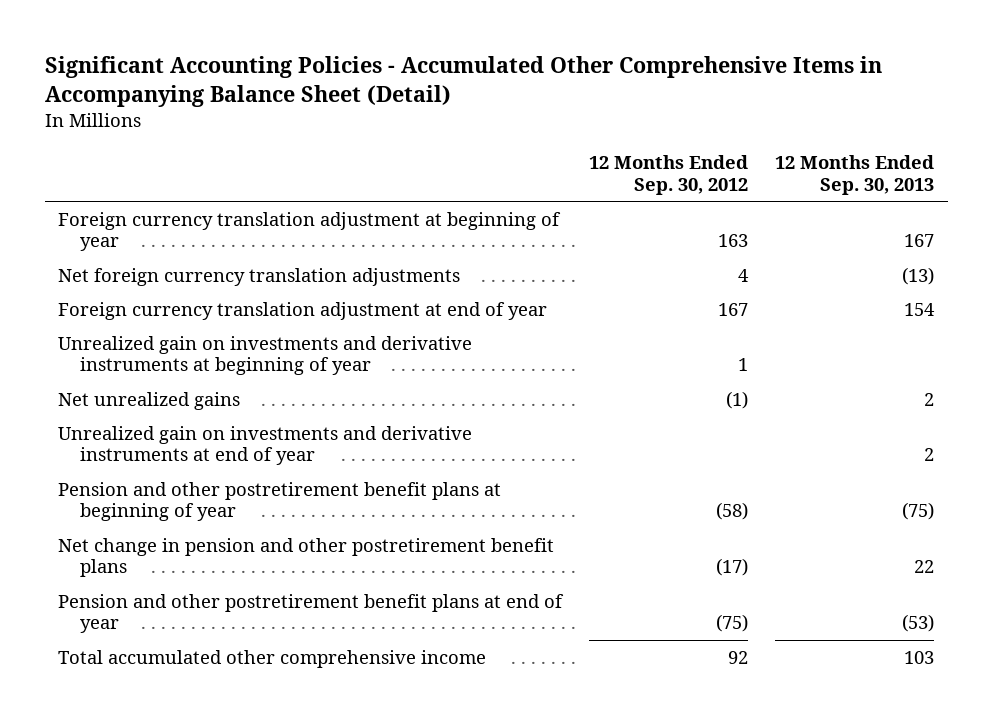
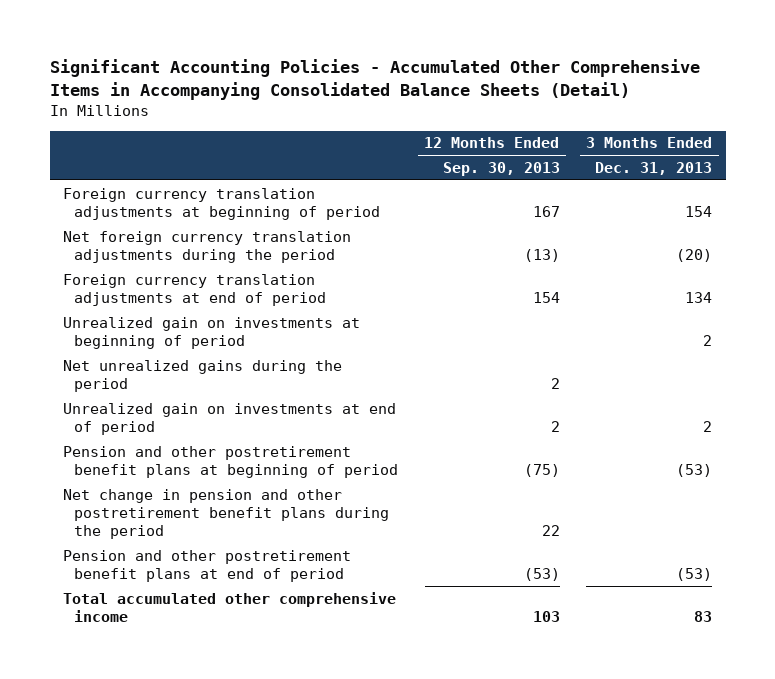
- Significant Accounting Policies - Accumulated Other Comprehensive Items in Accompanying Balance Sheet (Detail)
+ Significant Accounting Policies - Accumulated Other Comprehensive Items in Accompanying Consolidated Balance Sheets (Detail)
- | 12 Months Ended Sep. 30, 2012 | 12 Months Ended Sep. 30, 2013
+ | 12 Months Ended Sep. 30, 2013 | 3 Months Ended Dec. 31, 2013
- Foreign currency translation adjustment at beginning of year | 163 | 167
- Net foreign currency translation adjustments | 4 | (13)
- Foreign currency translation adjustment at end of year | 167 | 154
- Unrealized gain on investments and derivative instruments at beginning of year | 1 |
- Net unrealized gains | (1) | 2
- Unrealized gain on investments and derivative instruments at end of year | | 2
- Pension and other postretirement benefit plans at beginning of year | (58) | (75)
- Net change in pension and other postretirement benefit plans | (17) | 22
- Pension and other postretirement benefit plans at end of year | (75) | (53)
+ Foreign currency translation adjustments at beginning of period | 167 | 154
+ Net foreign currency translation adjustments during the period | (13) | (20)
+ Foreign currency translation adjustments at end of period | 154 | 134
+ Unrealized gain on investments at beginning of period | | 2
+ Net unrealized gains during the period | 2 |
+ Unrealized gain on investments at end of period | 2 | 2
+ Pension and other postretirement benefit plans at beginning of period | (75) | (53)
+ Net change in pension and other postretirement benefit plans during the period | 22 |
+ Pension and other postretirement benefit plans at end of period | (53) | (53)

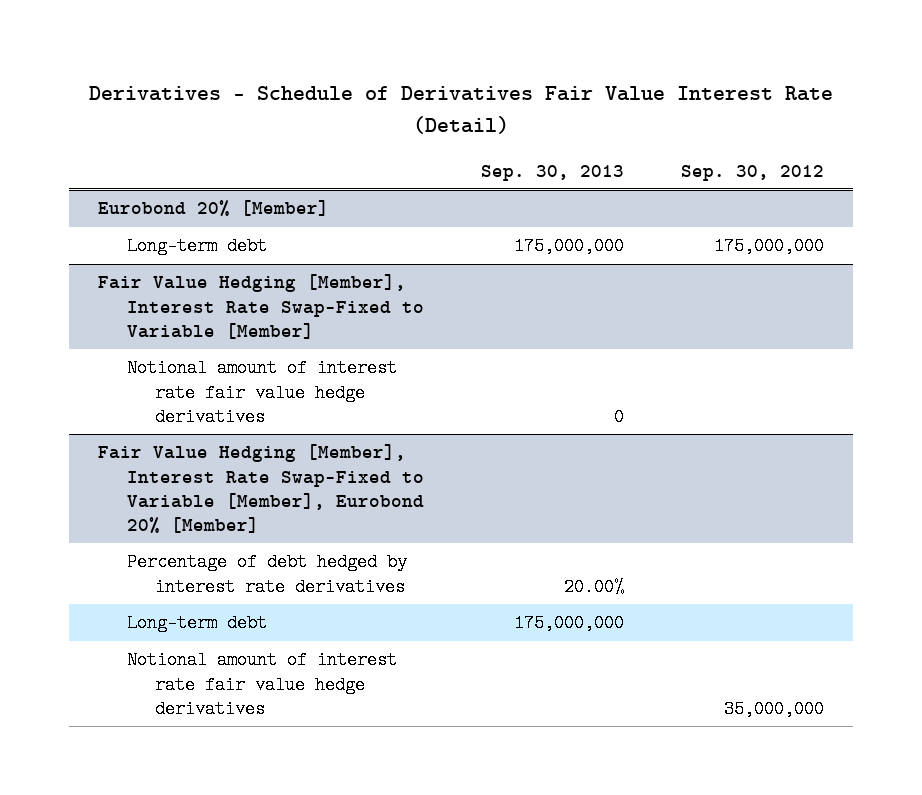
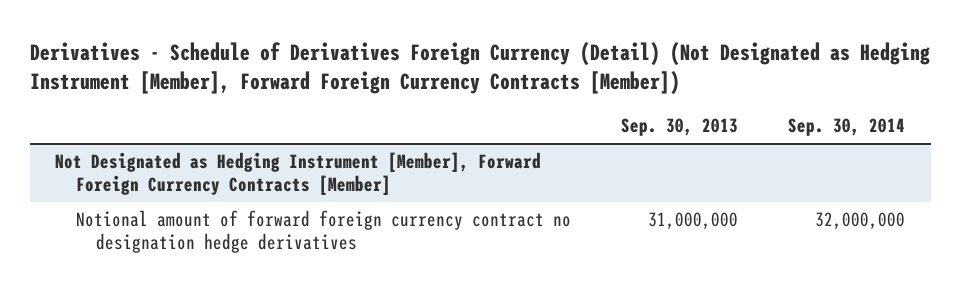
- Derivatives - Schedule of Derivatives Fair Value Interest Rate (Detail)
+ Derivatives - Schedule of Derivatives Foreign Currency (Detail) (Not Designated as Hedging Instrument [Member], Forward Foreign Currency Contracts [Member])
- | Sep. 30, 2013 | Sep. 30, 2012
+ | Sep. 30, 2013 | Sep. 30, 2014
- Eurobond 20% [Member]
- Long-term debt | 175,000,000 | 175,000,000
- Fair Value Hedging [Member], Interest Rate Swap-Fixed to Variable [Member]
- Notional amount of interest rate fair value hedge derivatives | 0 |
- Fair Value Hedging [Member], Interest Rate Swap-Fixed to Variable [Member], Eurobond 20% [Member]
- Percentage of debt hedged by interest rate derivatives | 20.00% |
- Long-term debt | 175,000,000 |
- Notional amount of interest rate fair value hedge derivatives | | 35,000,000
+ Not Designated as Hedging Instrument [Member], Forward Foreign Currency Contracts [Member]
+ Notional amount of forward foreign currency contract no designation hedge derivatives | 31,000,000 | 32,000,000

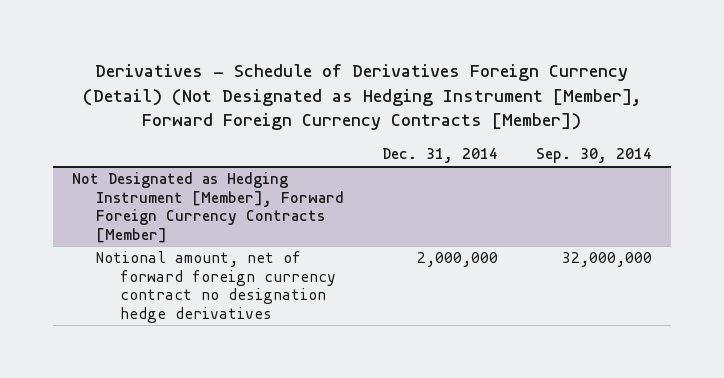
- | Sep. 30, 2013 | Sep. 30, 2014
+ | Dec. 31, 2014 | Sep. 30, 2014
@ Not Designated as Hedging Instrument [Member], Forward Foreign Currency Contracts [Member]
- Notional amount of forward foreign currency contract no designation hedge derivatives | 31,000,000 | 32,000,000
+ Notional amount, net of forward foreign currency contract no designation hedge derivatives | 2,000,000 | 32,000,000

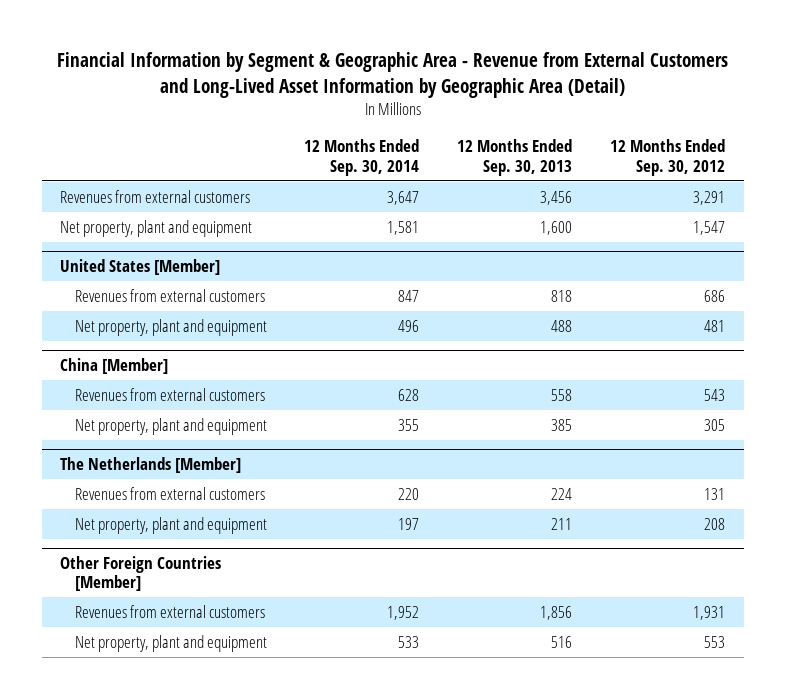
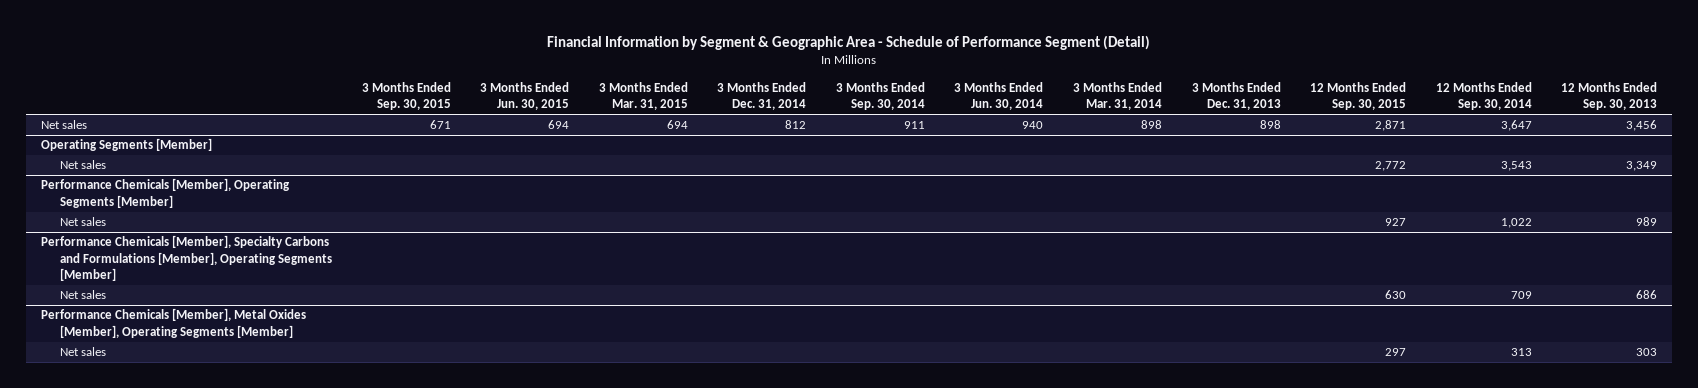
- Financial Information by Segment & Geographic Area - Revenue from External Customers and Long-Lived Asset Information by Geographic Area (Detail)
+ Financial Information by Segment & Geographic Area - Schedule of Performance Segment (Detail)
- | 12 Months Ended Sep. 30, 2014 | 12 Months Ended Sep. 30, 2013 | 12 Months Ended Sep. 30, 2012
+ | 3 Months Ended Sep. 30, 2015 | 3 Months Ended Jun. 30, 2015 | 3 Months Ended Mar. 31, 2015 | 3 Months Ended Dec. 31, 2014 | 3 Months Ended Sep. 30, 2014 | 3 Months Ended Jun. 30, 2014 | 3 Months Ended Mar. 31, 2014 | 3 Months Ended Dec. 31, 2013 | 12 Months Ended Sep. 30, 2015 | 12 Months Ended Sep. 30, 2014 | 12 Months Ended Sep. 30, 2013
- Revenues from external customers | 3,647 | 3,456 | 3,291
- Net property, plant and equipment | 1,581 | 1,600 | 1,547
- United States [Member]
- Revenues from external customers | 847 | 818 | 686
- Net property, plant and equipment | 496 | 488 | 481
- China [Member]
- Revenues from external customers | 628 | 558 | 543
- Net property, plant and equipment | 355 | 385 | 305
- The Netherlands [Member]
- Revenues from external customers | 220 | 224 | 131
- Net property, plant and equipment | 197 | 211 | 208
- Other Foreign Countries [Member]
- Revenues from external customers | 1,952 | 1,856 | 1,931
- Net property, plant and equipment | 533 | 516 | 553
+ Net sales | 671 | 694 | 694 | 812 | 911 | 940 | 898 | 898 | 2,871 | 3,647 | 3,456
+ Operating Segments [Member]
+ Net sales | | | | | | | | | 2,772 | 3,543 | 3,349
+ Performance Chemicals [Member], Operating Segments [Member]
+ Net sales | | | | | | | | | 927 | 1,022 | 989
+ Performance Chemicals [Member], Specialty Carbons and Formulations [Member], Operating Segments [Member]
+ Net sales | | | | | | | | | 630 | 709 | 686
+ Performance Chemicals [Member], Metal Oxides [Member], Operating Segments [Member]
+ Net sales | | | | | | | | | 297 | 313 | 303

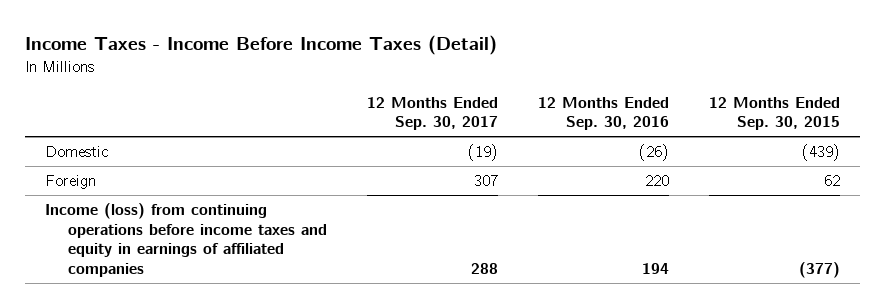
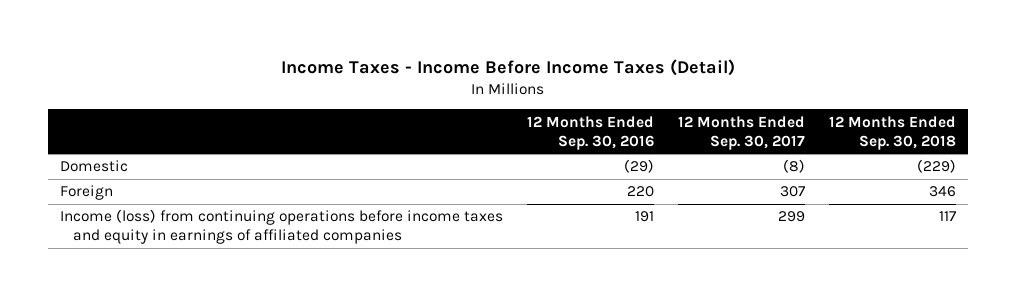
- | 12 Months Ended Sep. 30, 2017 | 12 Months Ended Sep. 30, 2016 | 12 Months Ended Sep. 30, 2015
+ | 12 Months Ended Sep. 30, 2016 | 12 Months Ended Sep. 30, 2017 | 12 Months Ended Sep. 30, 2018
- Domestic | (19) | (26) | (439)
+ Domestic | (29) | (8) | (229)
- Income (loss) from continuing operations before income taxes and equity in earnings of affiliated companies | 288 | 194 | (377)
+ Income (loss) from continuing operations before income taxes and equity in earnings of affiliated companies | 191 | 299 | 117

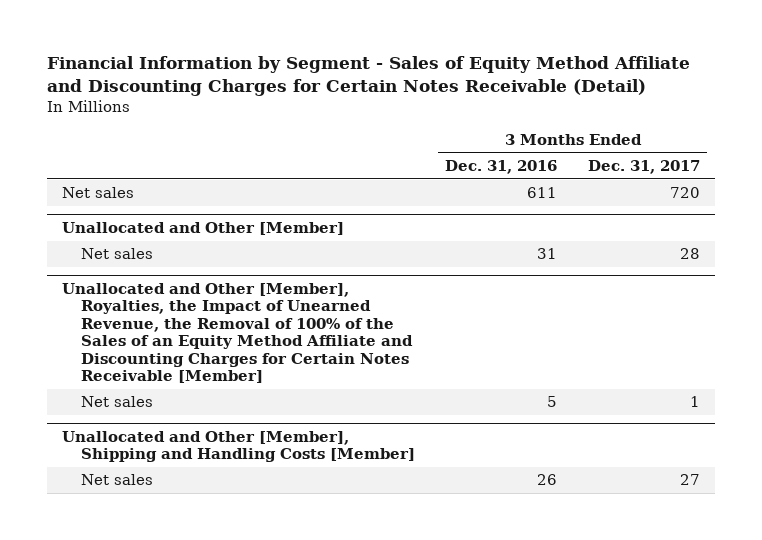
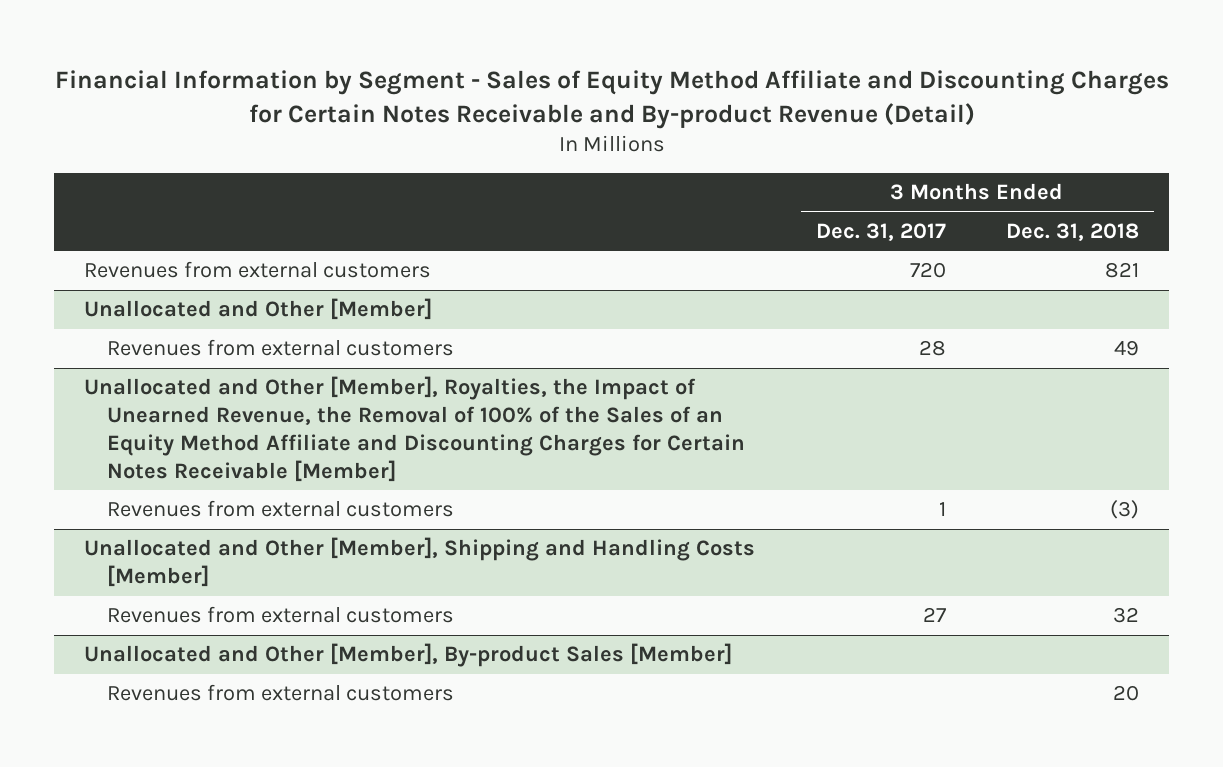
- Financial Information by Segment - Sales of Equity Method Affiliate and Discounting Charges for Certain Notes Receivable (Detail)
+ Financial Information by Segment - Sales of Equity Method Affiliate and Discounting Charges for Certain Notes Receivable and By-product Revenue (Detail)
- | 3 Months Ended Dec. 31, 2016 | 3 Months Ended Dec. 31, 2017
+ | 3 Months Ended Dec. 31, 2017 | 3 Months Ended Dec. 31, 2018
- Net sales | 611 | 720
+ Revenues from external customers | 720 | 821
@ Unallocated and Other [Member]
- Net sales | 31 | 28
+ Revenues from external customers | 28 | 49
@ Unallocated and Other [Member], Royalties, the Impact of Unearned Revenue, the Removal of 100% of the Sales of an Equity Method Affiliate and Discounting Charges for Certain Notes Receivable [Member]
- Net sales | 5 | 1
+ Revenues from external customers | 1 | (3)
@ Unallocated and Other [Member], Shipping and Handling Costs [Member]
- Net sales | 26 | 27
+ Revenues from external customers | 27 | 32
+ Unallocated and Other [Member], By-product Sales [Member]
+ Revenues from external customers | | 20

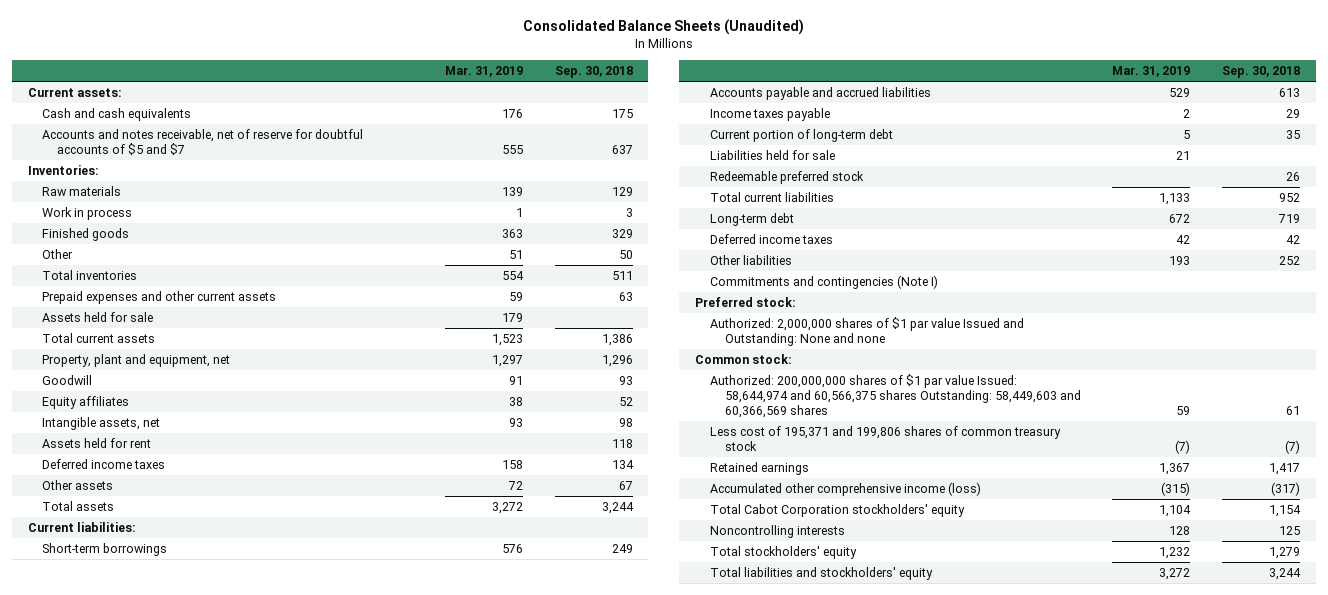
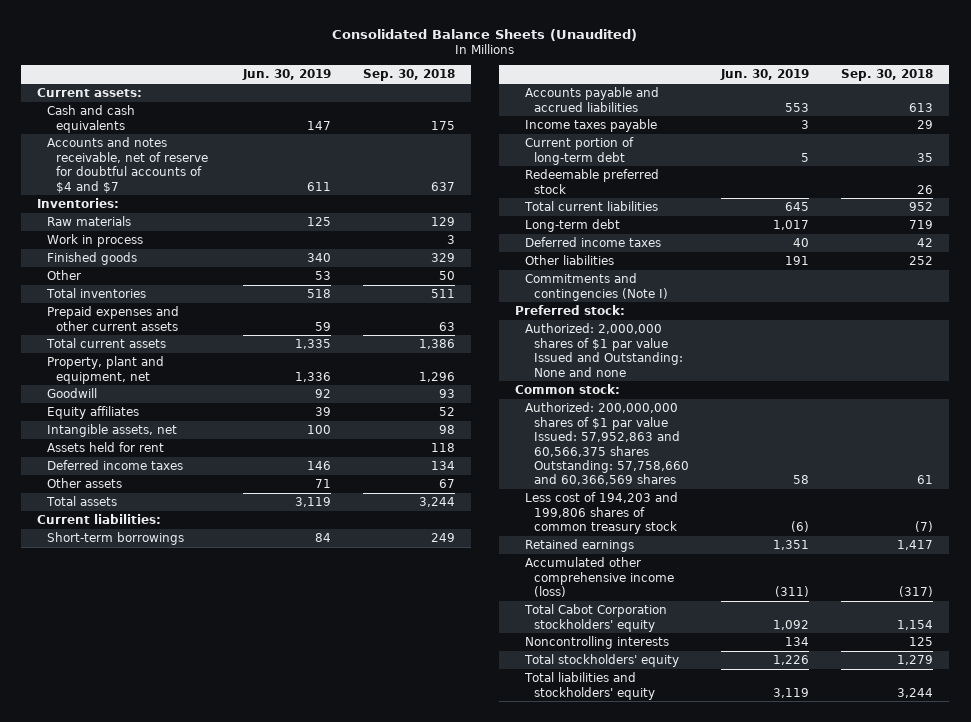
- | Mar. 31, 2019 | Sep. 30, 2018
+ | Jun. 30, 2019 | Sep. 30, 2018
- Accounts and notes receivable, net of reserve for doubtful accounts of $5 and $7 | 555 | 637
+ Accounts and notes receivable, net of reserve for doubtful accounts of $4 and $7 | 611 | 637
- Assets held for sale | 179 |
- Liabilities held for sale | 21 |
- Authorized: 200,000,000 shares of $1 par value Issued: 58,644,974 and 60,566,375 shares Outstanding: 58,449,603 and 60,366,569 shares | 59 | 61
- Less cost of 195,371 and 199,806 shares of common treasury stock | (7) | (7)
+ Authorized: 200,000,000 shares of $1 par value Issued: 57,952,863 and 60,566,375 shares Outstanding: 57,758,660 and 60,366,569 shares | 58 | 61
+ Less cost of 194,203 and 199,806 shares of common treasury stock | (6) | (7)

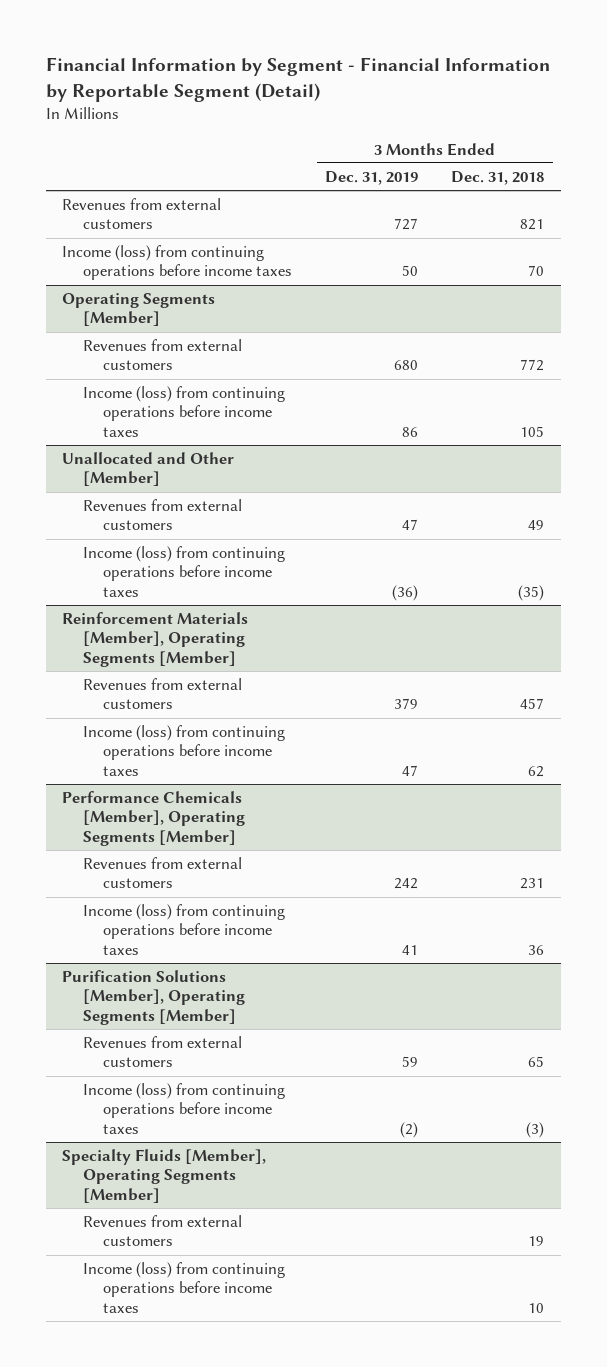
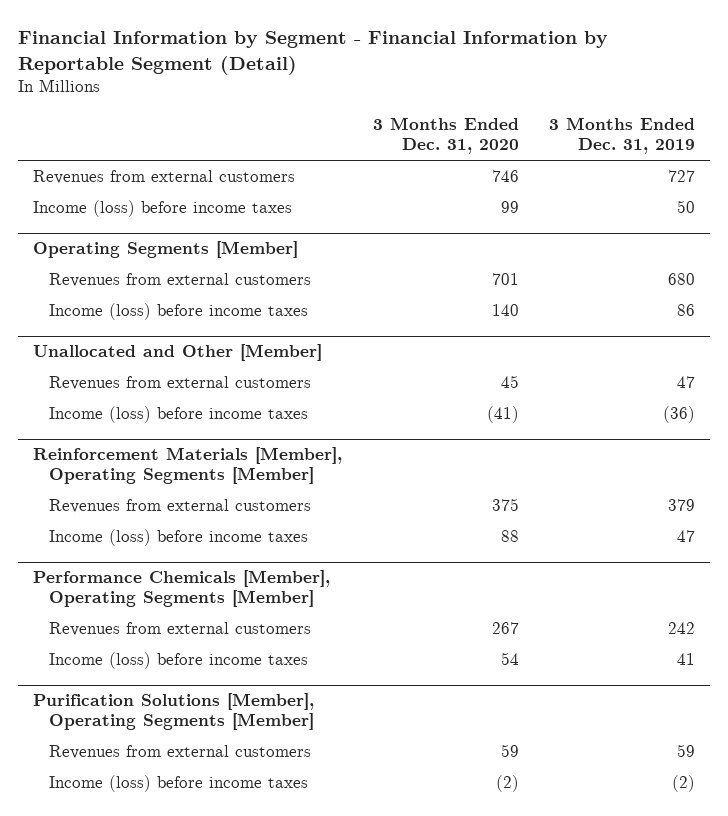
- | 3 Months Ended Dec. 31, 2019 | 3 Months Ended Dec. 31, 2018
+ | 3 Months Ended Dec. 31, 2020 | 3 Months Ended Dec. 31, 2019
- Income (loss) from continuing operations before income taxes | 50 | 70
+ Income (loss) before income taxes | 99 | 50
@ Operating Segments [Member]
- Income (loss) from continuing operations before income taxes | 86 | 105
+ Income (loss) before income taxes | 140 | 86
@ Unallocated and Other [Member]
- Income (loss) from continuing operations before income taxes | (36) | (35)
+ Income (loss) before income taxes | (41) | (36)
@ Reinforcement Materials [Member], Operating Segments [Member]
- Income (loss) from continuing operations before income taxes | 47 | 62
+ Income (loss) before income taxes | 88 | 47
@ Performance Chemicals [Member], Operating Segments [Member]
- Income (loss) from continuing operations before income taxes | 41 | 36
+ Income (loss) before income taxes | 54 | 41
@ Purification Solutions [Member], Operating Segments [Member]
- Income (loss) from continuing operations before income taxes | (2) | (3)
- Specialty Fluids [Member], Operating Segments [Member]
- Revenues from external customers | | 19
- Income (loss) from continuing operations before income taxes | | 10
@ Purification Solutions [Member], Operating Segments [Member]
+ Income (loss) before income taxes | (2) | (2)

